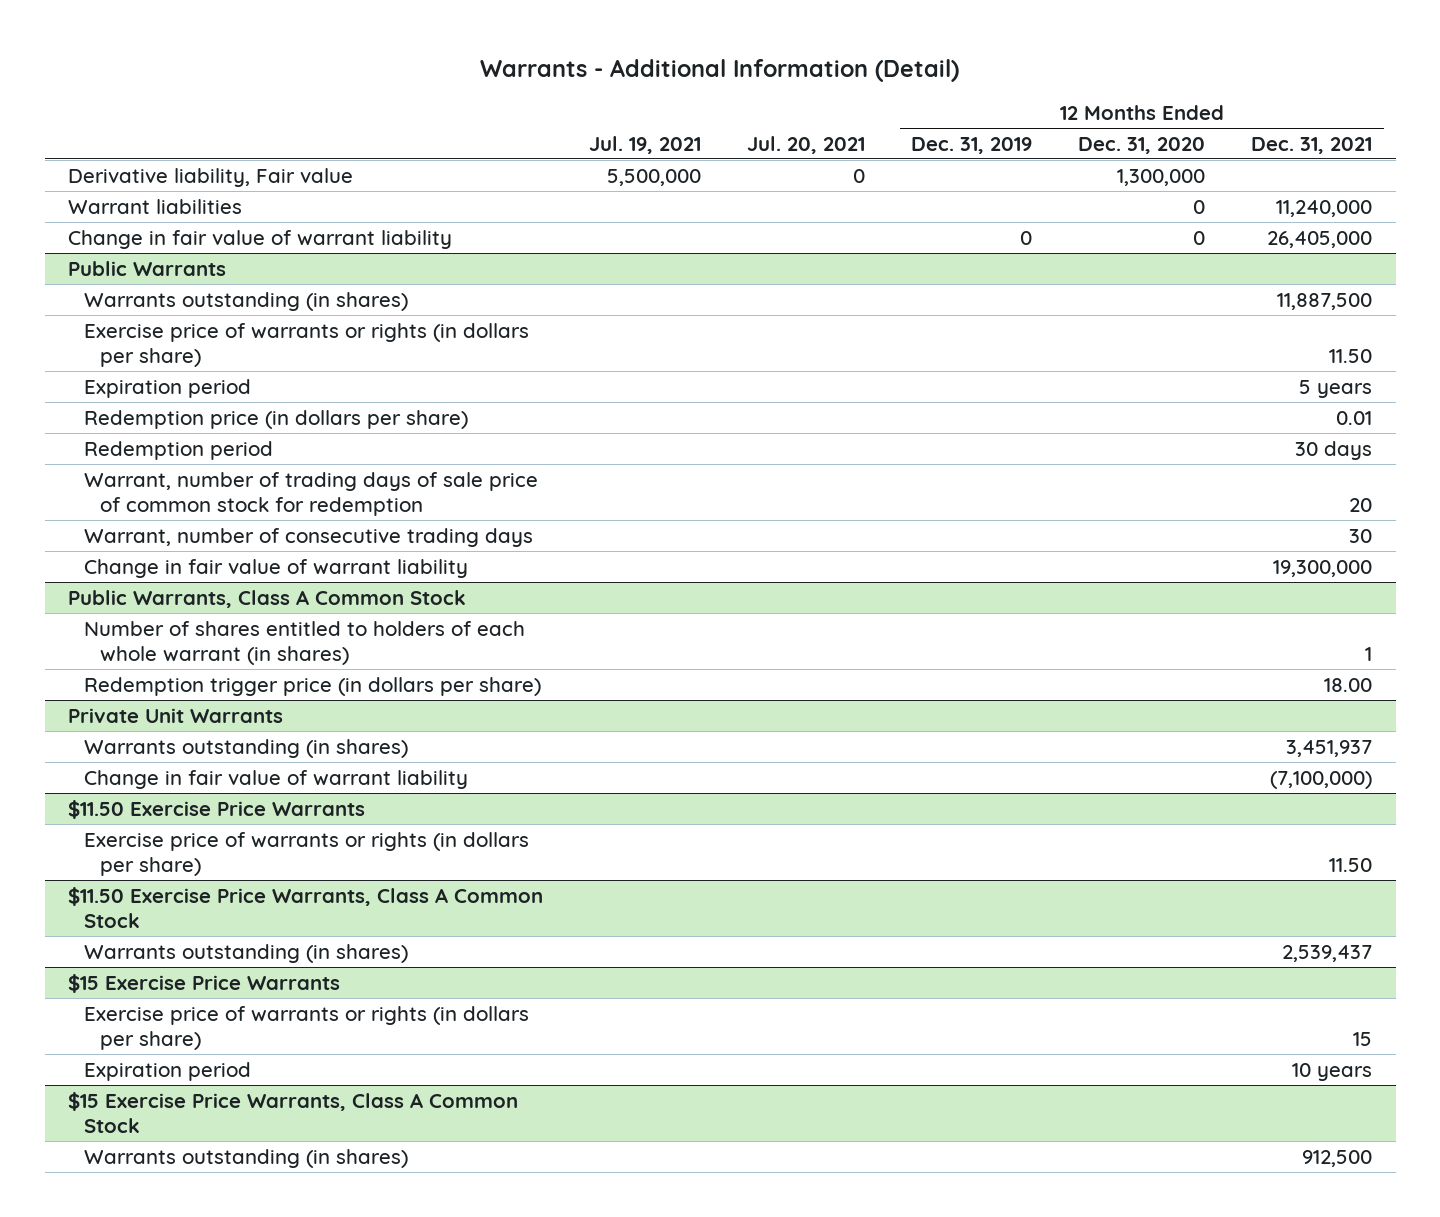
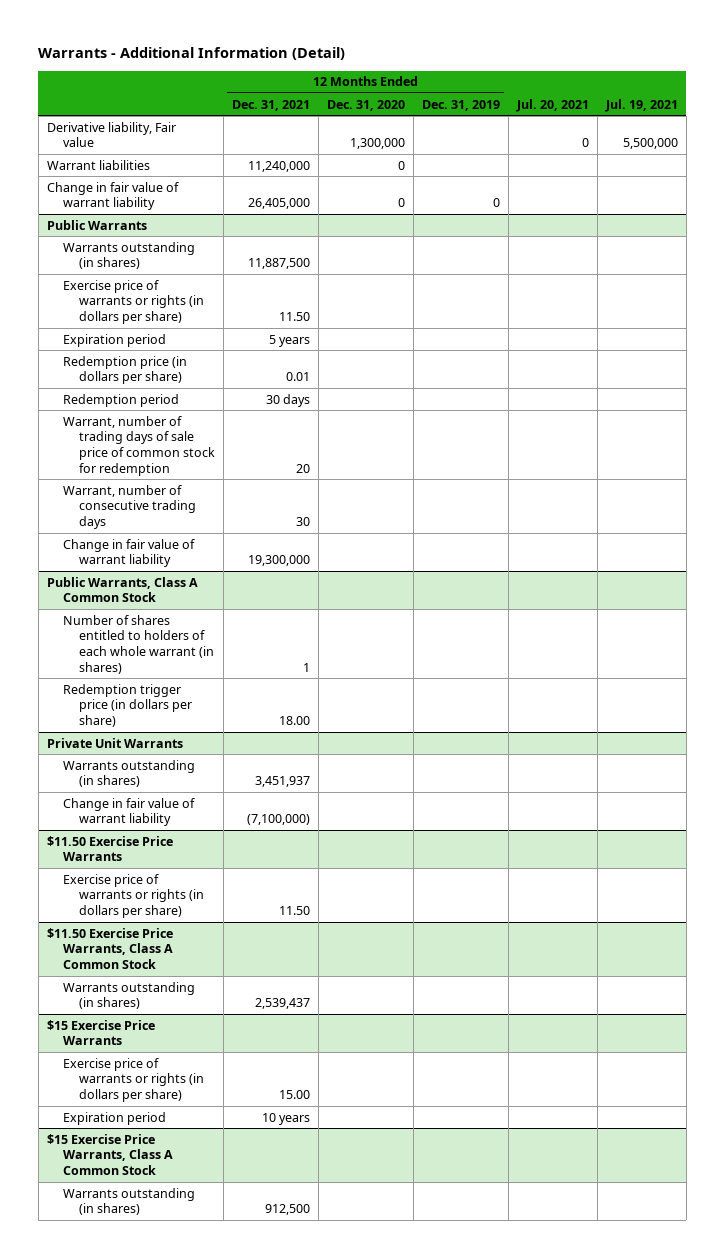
- | Jul. 19, 2021 | Jul. 20, 2021 | 12 Months Ended Dec. 31, 2019 | 12 Months Ended Dec. 31, 2020 | 12 Months Ended Dec. 31, 2021
+ | 12 Months Ended Dec. 31, 2021 | 12 Months Ended Dec. 31, 2020 | 12 Months Ended Dec. 31, 2019 | Jul. 20, 2021 | Jul. 19, 2021
@ $15 Exercise Price Warrants
- Exercise price of warrants or rights (in dollars per share) | | | | | 15
+ Exercise price of warrants or rights (in dollars per share) | 15.00 | | | |

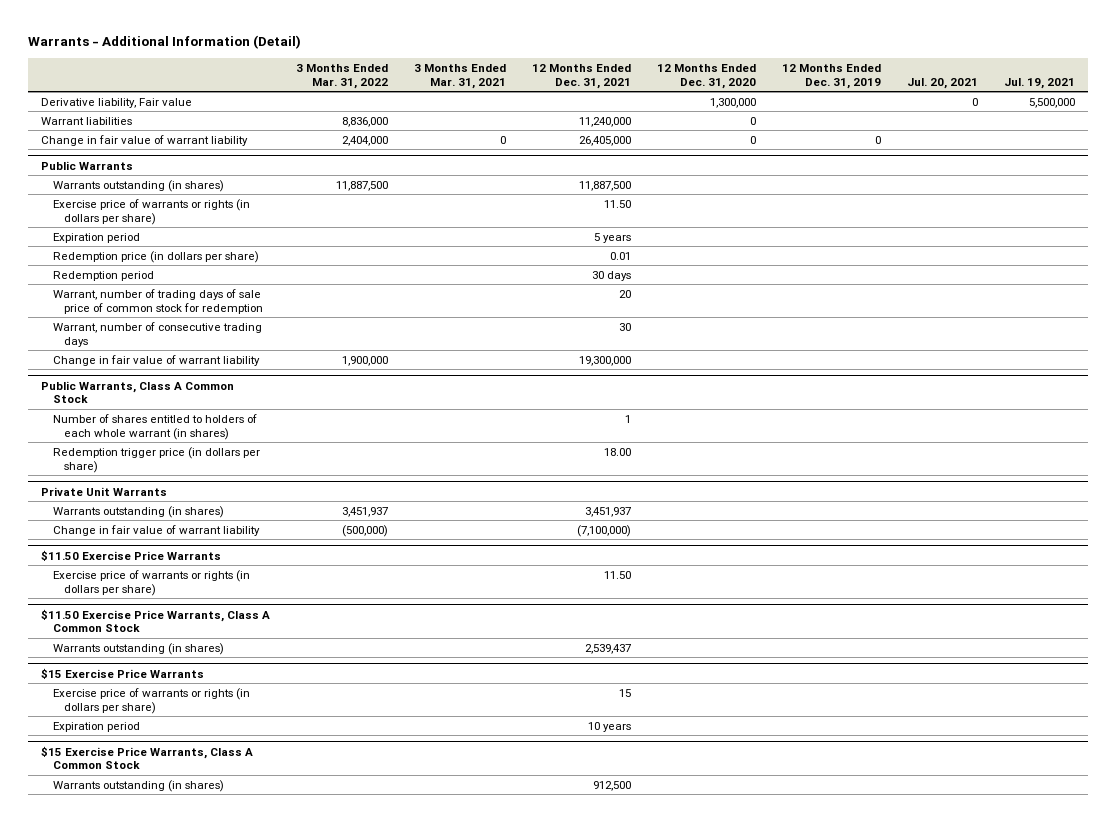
- | 12 Months Ended Dec. 31, 2021 | 12 Months Ended Dec. 31, 2020 | 12 Months Ended Dec. 31, 2019 | Jul. 20, 2021 | Jul. 19, 2021
+ | 3 Months Ended Mar. 31, 2022 | 3 Months Ended Mar. 31, 2021 | 12 Months Ended Dec. 31, 2021 | 12 Months Ended Dec. 31, 2020 | 12 Months Ended Dec. 31, 2019 | Jul. 20, 2021 | Jul. 19, 2021
@ $15 Exercise Price Warrants
- Exercise price of warrants or rights (in dollars per share) | 15.00 | | | |
+ Exercise price of warrants or rights (in dollars per share) | | | 15 | | | |

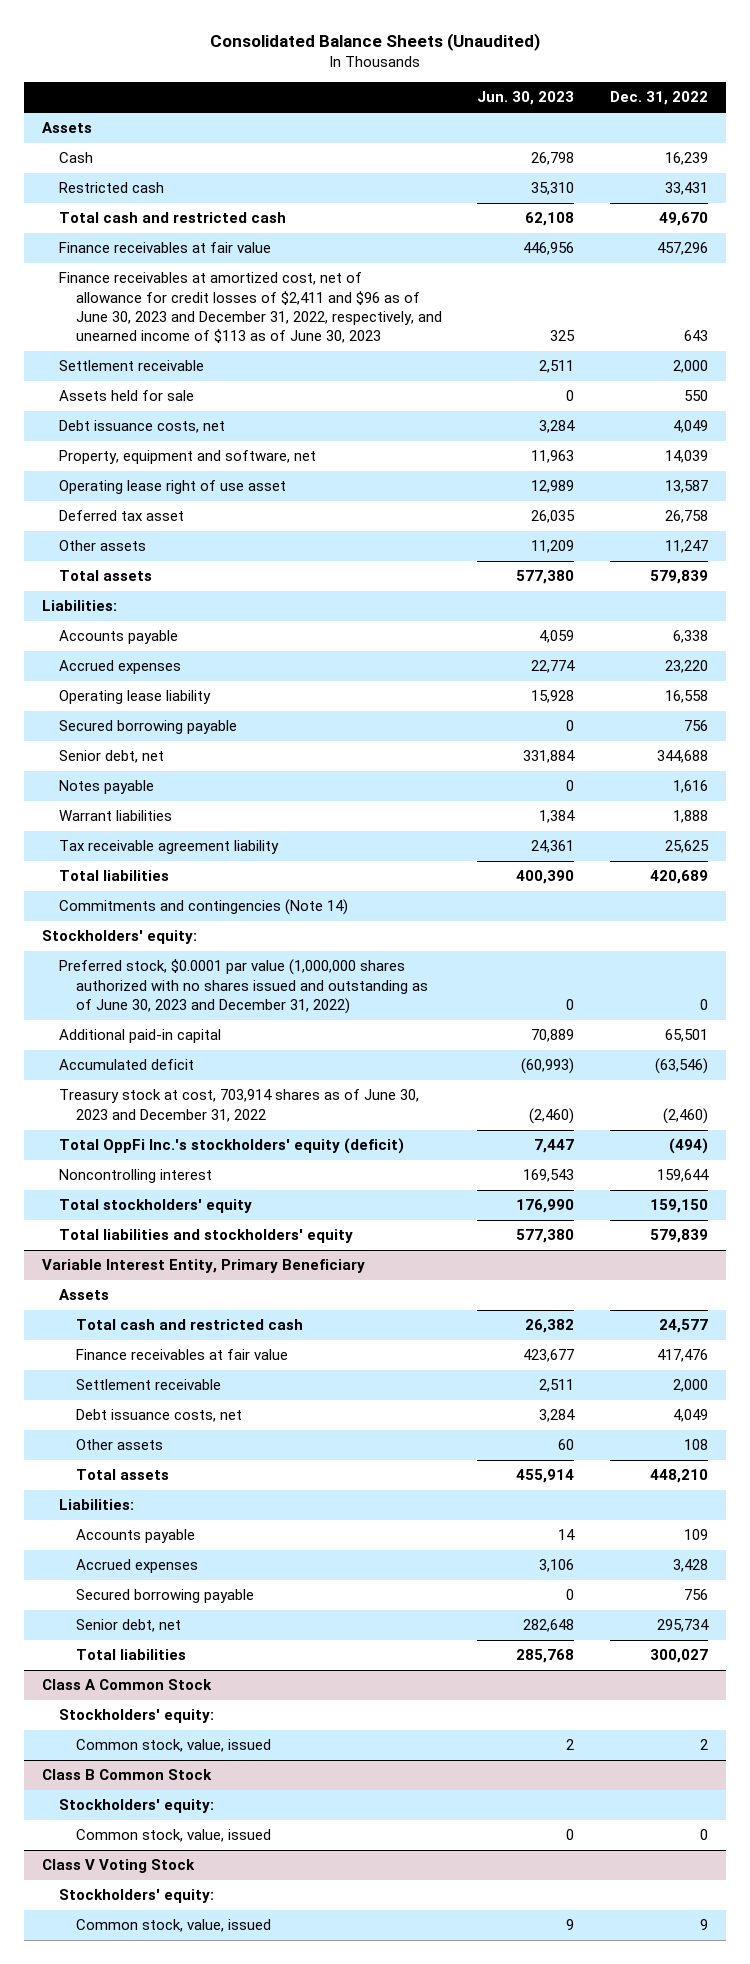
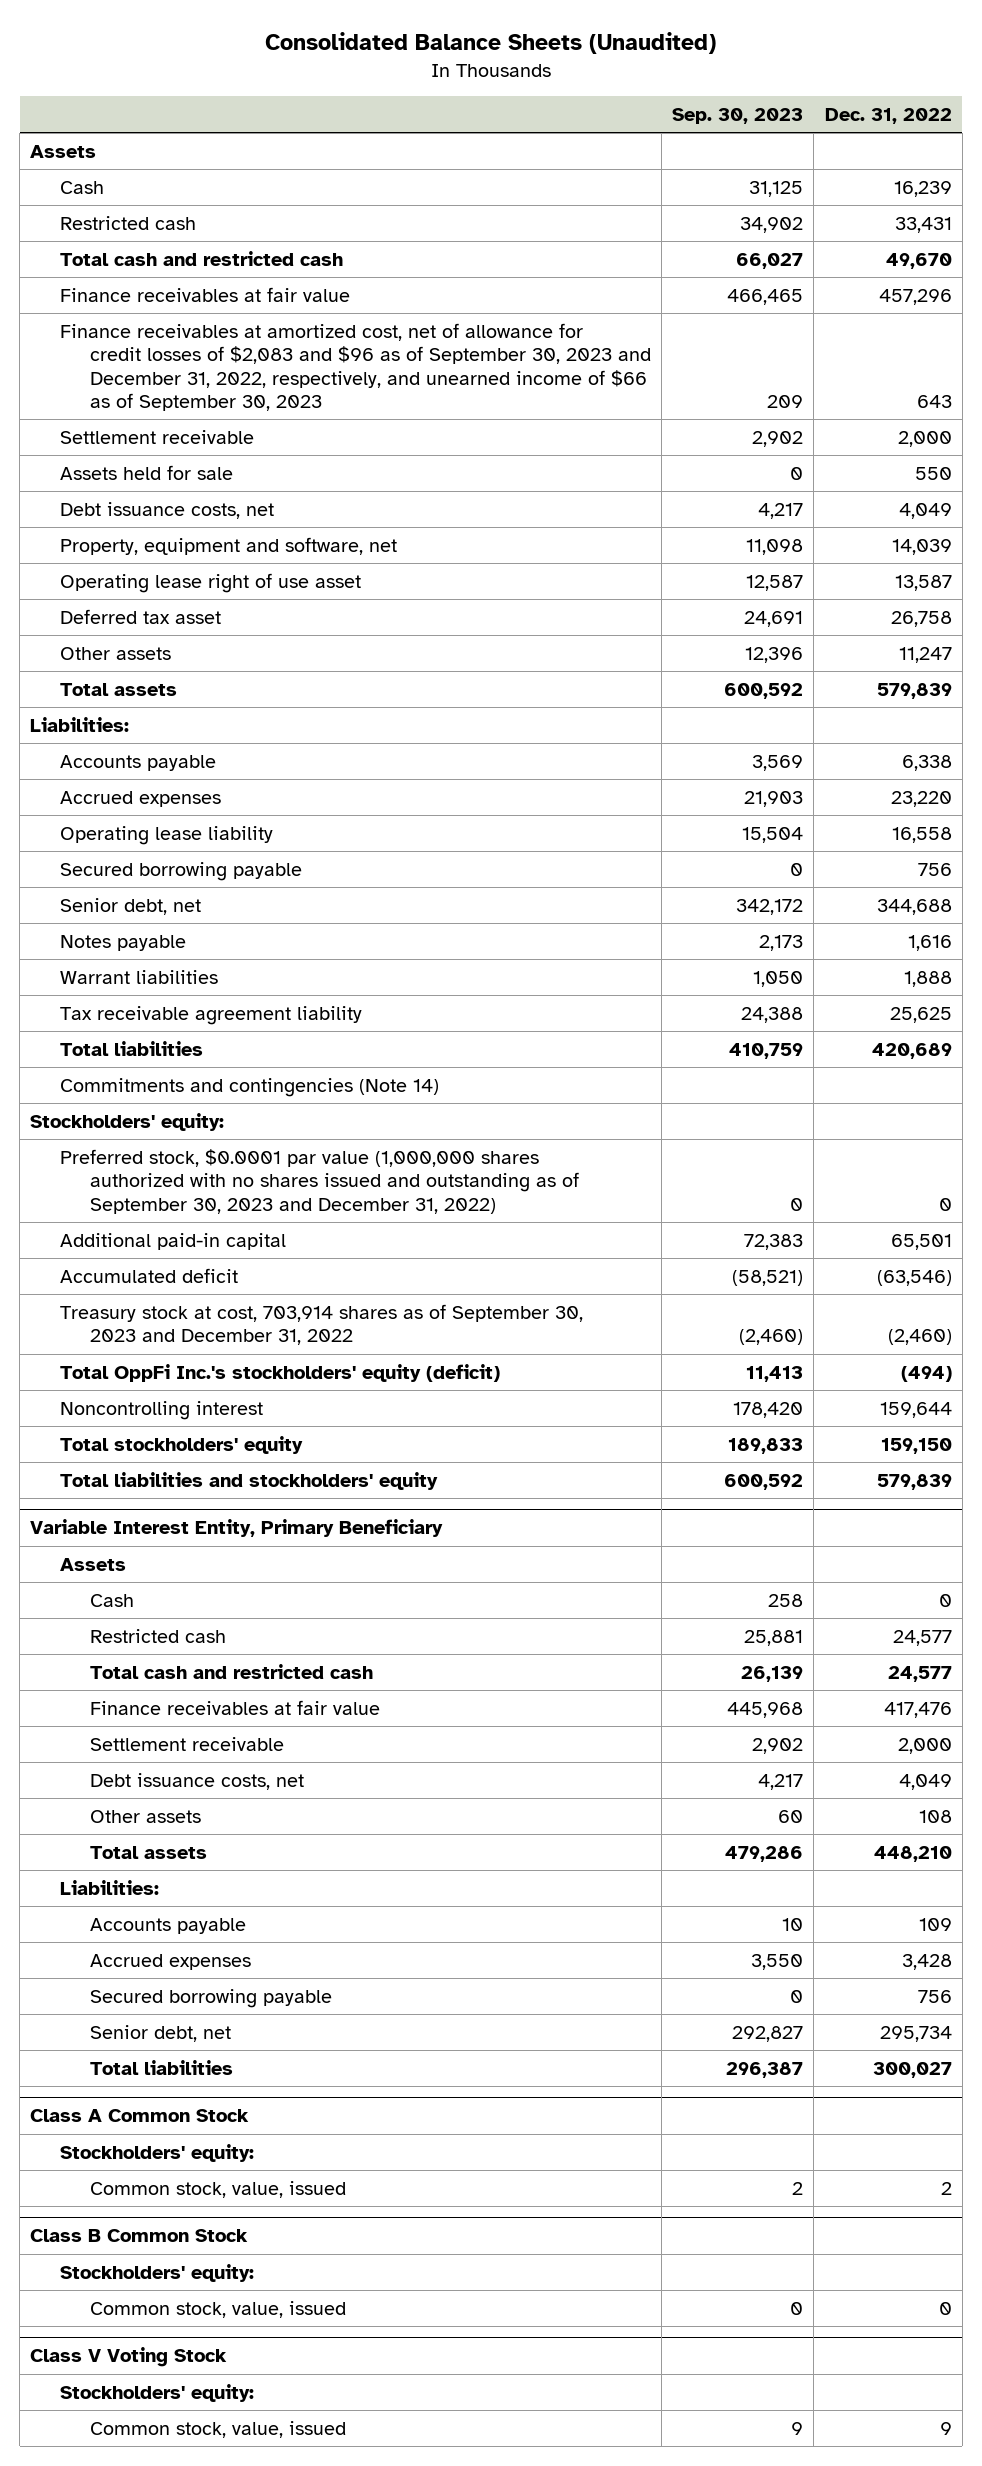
- | Jun. 30, 2023 | Dec. 31, 2022
+ | Sep. 30, 2023 | Dec. 31, 2022
- Finance receivables at amortized cost, net of allowance for credit losses of $2,411 and $96 as of June 30, 2023 and December 31, 2022, respectively, and unearned income of $113 as of June 30, 2023 | 325 | 643
+ Finance receivables at amortized cost, net of allowance for credit losses of $2,083 and $96 as of September 30, 2023 and December 31, 2022, respectively, and unearned income of $66 as of September 30, 2023 | 209 | 643
- Preferred stock, $0.0001 par value (1,000,000 shares authorized with no shares issued and outstanding as of June 30, 2023 and December 31, 2022) | 0 | 0
+ Preferred stock, $0.0001 par value (1,000,000 shares authorized with no shares issued and outstanding as of September 30, 2023 and December 31, 2022) | 0 | 0
- Treasury stock at cost, 703,914 shares as of June 30, 2023 and December 31, 2022 | (2,460) | (2,460)
+ Treasury stock at cost, 703,914 shares as of September 30, 2023 and December 31, 2022 | (2,460) | (2,460)
@ Variable Interest Entity, Primary Beneficiary
+ Cash | 258 | 0
+ Restricted cash | 25,881 | 24,577

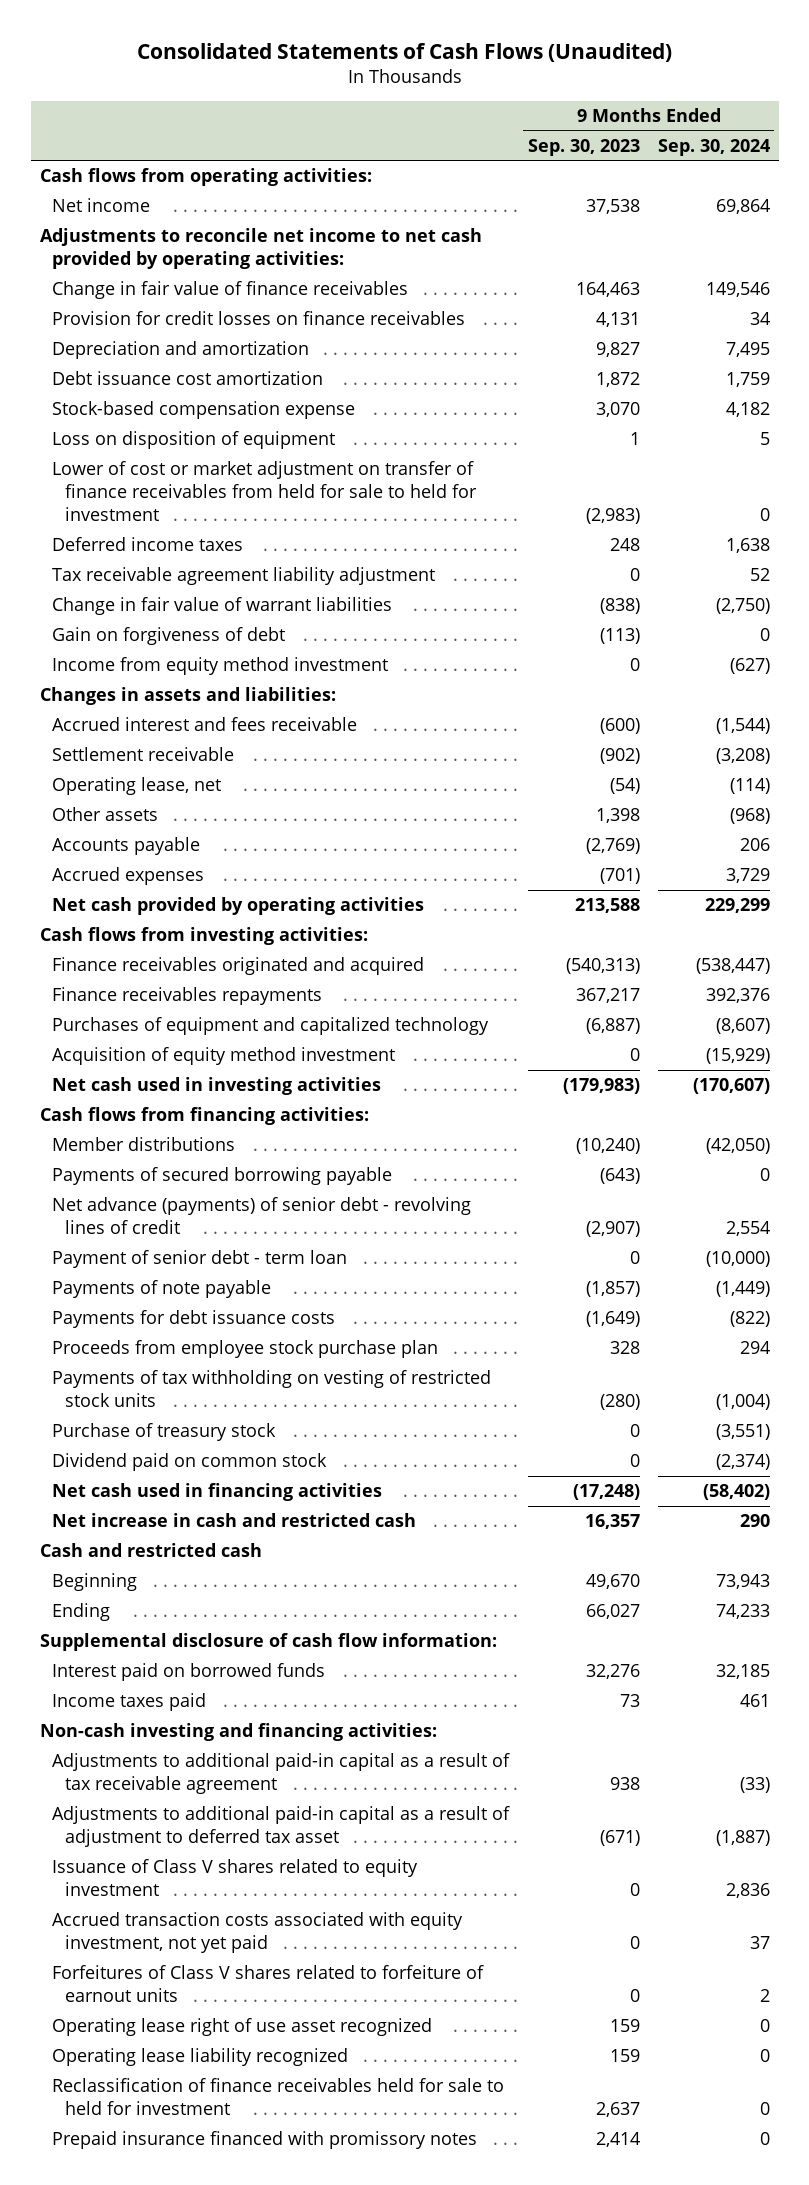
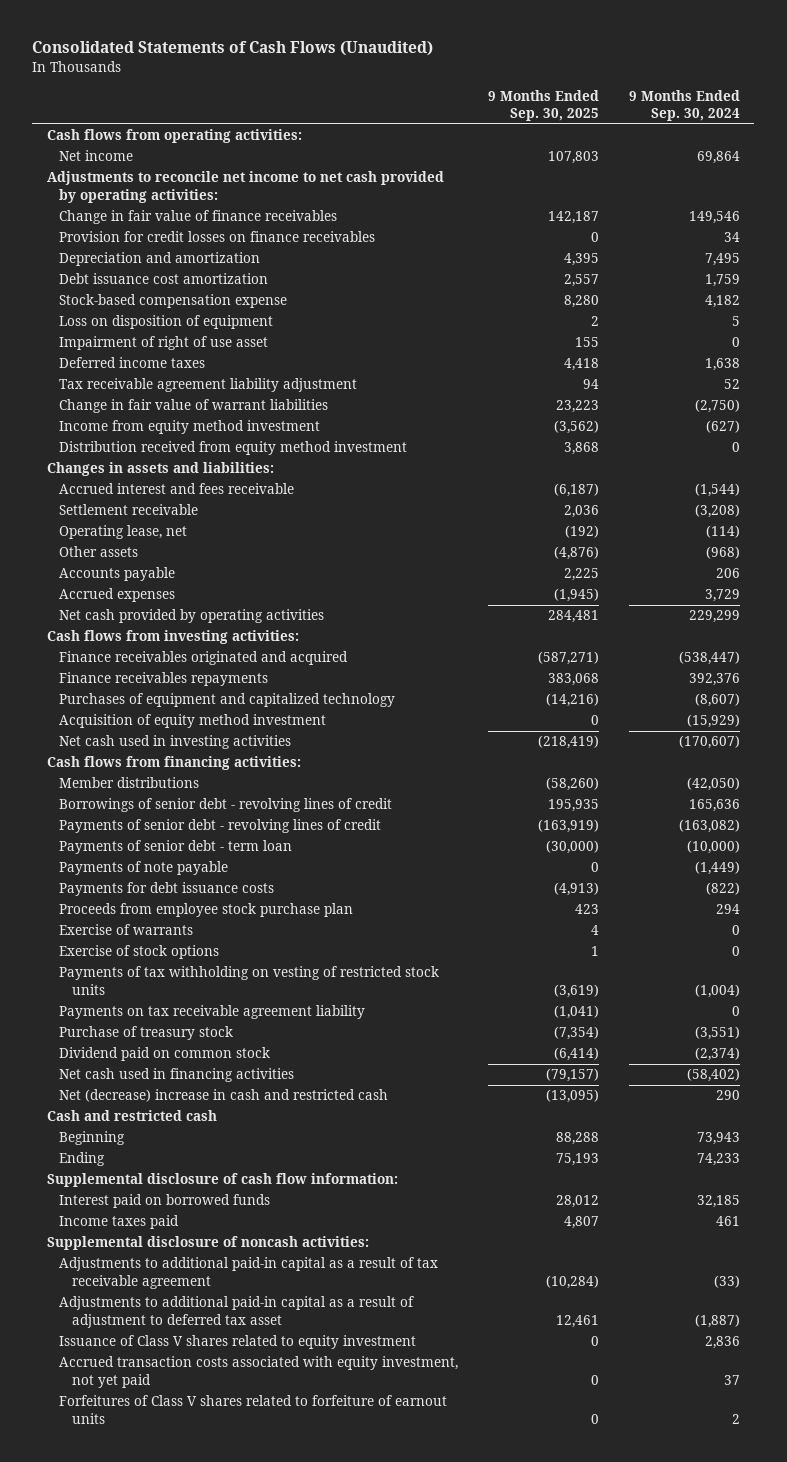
- | 9 Months Ended Sep. 30, 2023 | 9 Months Ended Sep. 30, 2024
+ | 9 Months Ended Sep. 30, 2025 | 9 Months Ended Sep. 30, 2024
- Lower of cost or market adjustment on transfer of finance receivables from held for sale to held for investment | (2,983) | 0
+ Impairment of right of use asset | 155 | 0
- Gain on forgiveness of debt | (113) | 0
+ Distribution received from equity method investment | 3,868 | 0
- Payments of secured borrowing payable | (643) | 0
- Net advance (payments) of senior debt - revolving lines of credit | (2,907) | 2,554
- Payment of senior debt - term loan | 0 | (10,000)
+ Borrowings of senior debt - revolving lines of credit | 195,935 | 165,636
+ Payments of senior debt - revolving lines of credit | (163,919) | (163,082)
+ Payments of senior debt - term loan | (30,000) | (10,000)
+ Exercise of warrants | 4 | 0
+ Exercise of stock options | 1 | 0
+ Payments on tax receivable agreement liability | (1,041) | 0
- Net increase in cash and restricted cash | 16,357 | 290
+ Net (decrease) increase in cash and restricted cash | (13,095) | 290
- Non-cash investing and financing activities:
+ Supplemental disclosure of noncash activities:
- Operating lease right of use asset recognized | 159 | 0
- Operating lease liability recognized | 159 | 0
- Reclassification of finance receivables held for sale to held for investment | 2,637 | 0
- Prepaid insurance financed with promissory notes | 2,414 | 0

